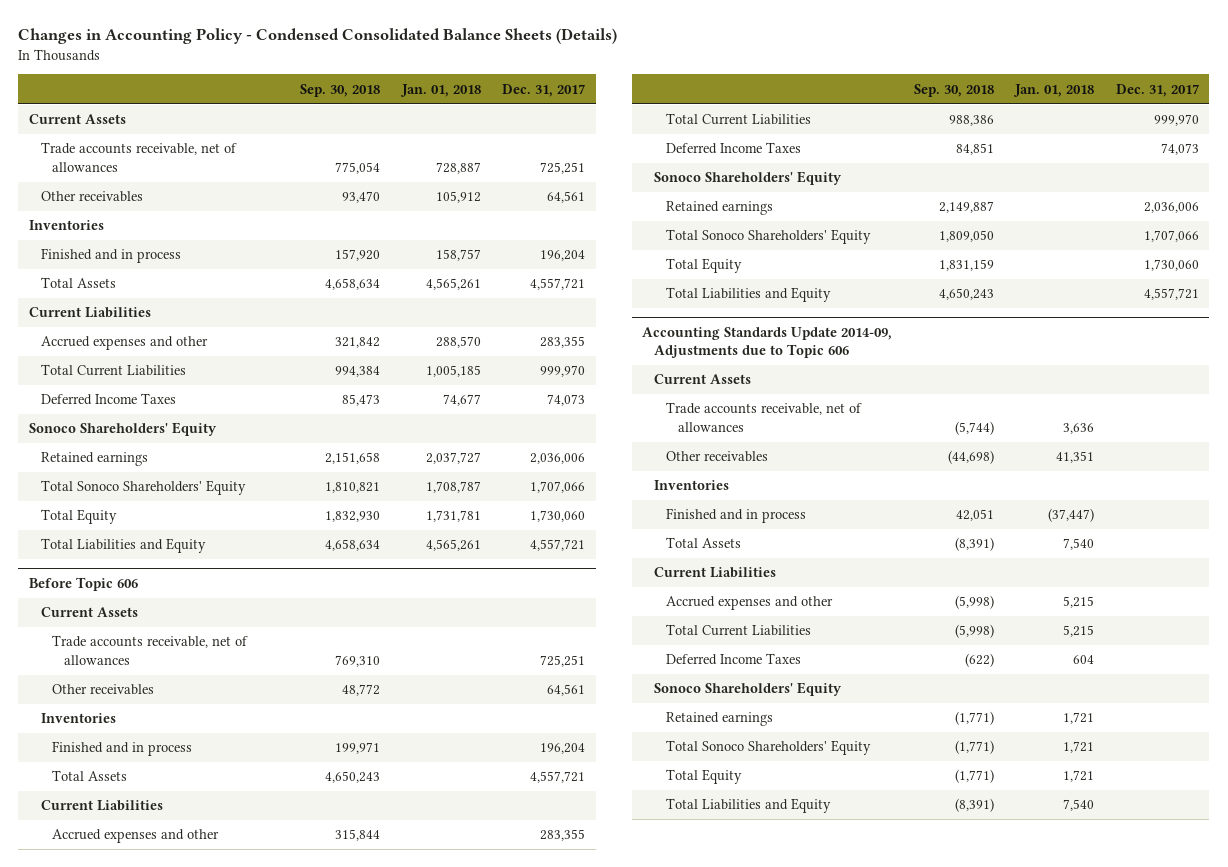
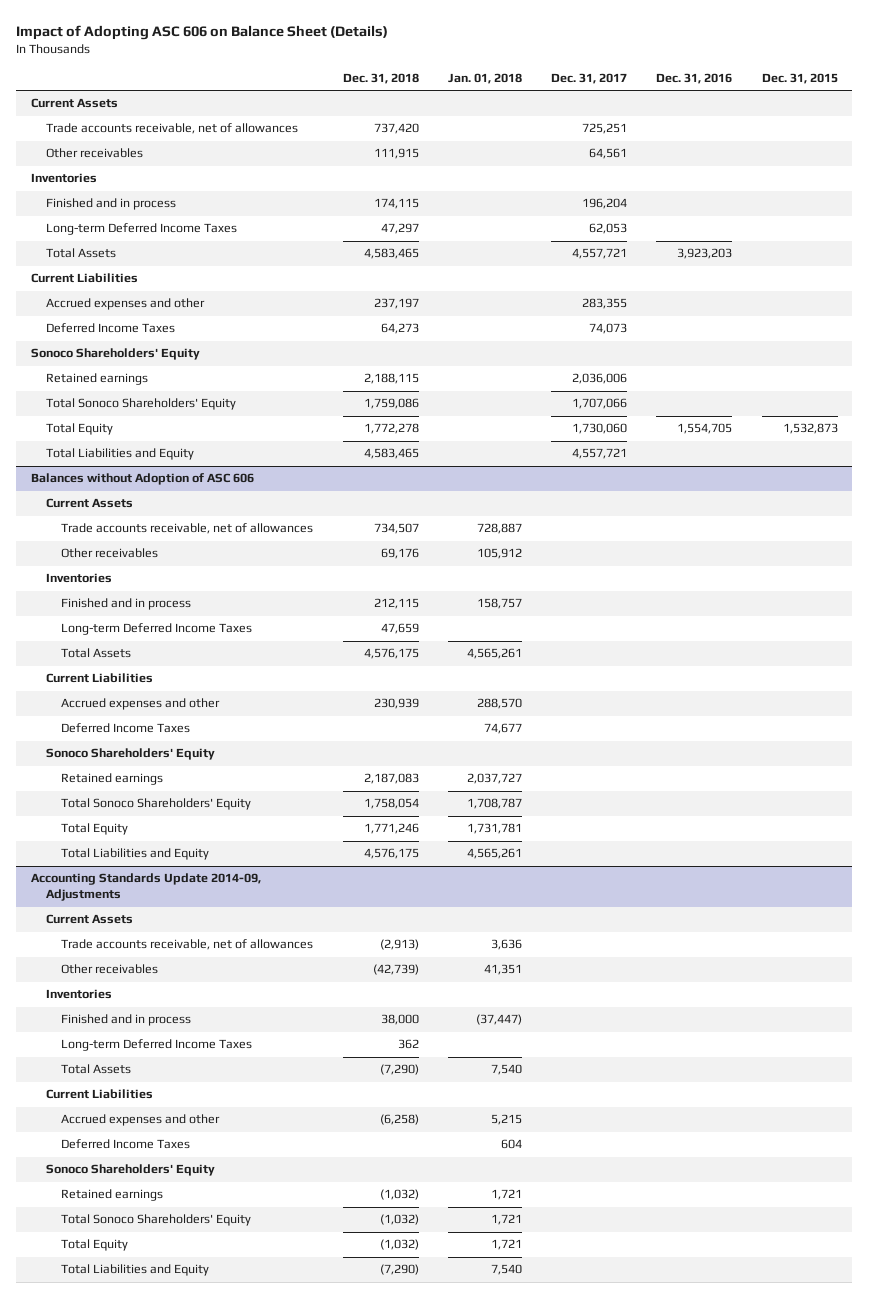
- Changes in Accounting Policy - Condensed Consolidated Balance Sheets (Details)
+ Impact of Adopting ASC 606 on Balance Sheet (Details)
- | Sep. 30, 2018 | Jan. 01, 2018 | Dec. 31, 2017
+ | Dec. 31, 2018 | Jan. 01, 2018 | Dec. 31, 2017 | Dec. 31, 2016 | Dec. 31, 2015
- Trade accounts receivable, net of allowances | 775,054 | 728,887 | 725,251
- Other receivables | 93,470 | 105,912 | 64,561
- Inventories
- Finished and in process | 157,920 | 158,757 | 196,204
- Total Assets | 4,658,634 | 4,565,261 | 4,557,721
- Current Liabilities
- Accrued expenses and other | 321,842 | 288,570 | 283,355
- Total Current Liabilities | 994,384 | 1,005,185 | 999,970
- Deferred Income Taxes | 85,473 | 74,677 | 74,073
- Sonoco Shareholders' Equity
- Retained earnings | 2,151,658 | 2,037,727 | 2,036,006
- Total Sonoco Shareholders' Equity | 1,810,821 | 1,708,787 | 1,707,066
- Total Equity | 1,832,930 | 1,731,781 | 1,730,060
- Total Liabilities and Equity | 4,658,634 | 4,565,261 | 4,557,721
- Before Topic 606
- Current Assets
+ Long-term Deferred Income Taxes | 47,297 | | 62,053 | |
- Total Current Liabilities | 988,386 | | 999,970
- Accounting Standards Update 2014-09, Adjustments due to Topic 606
+ Balances without Adoption of ASC 606
+ Trade accounts receivable, net of allowances | 734,507 | 728,887 | | |
+ Other receivables | 69,176 | 105,912 | | |
+ Inventories
+ Finished and in process | 212,115 | 158,757 | | |
+ Long-term Deferred Income Taxes | 47,659 | | | |
+ Total Assets | 4,576,175 | 4,565,261 | | |
+ Current Liabilities
+ Accrued expenses and other | 230,939 | 288,570 | | |
+ Deferred Income Taxes | | 74,677 | | |
+ Sonoco Shareholders' Equity
+ Retained earnings | 2,187,083 | 2,037,727 | | |
+ Total Sonoco Shareholders' Equity | 1,758,054 | 1,708,787 | | |
+ Total Equity | 1,771,246 | 1,731,781 | | |
+ Total Liabilities and Equity | 4,576,175 | 4,565,261 | | |
+ Accounting Standards Update 2014-09, Adjustments
+ Current Assets
+ Long-term Deferred Income Taxes | 362 | | | |
- Total Current Liabilities | (5,998) | 5,215 |

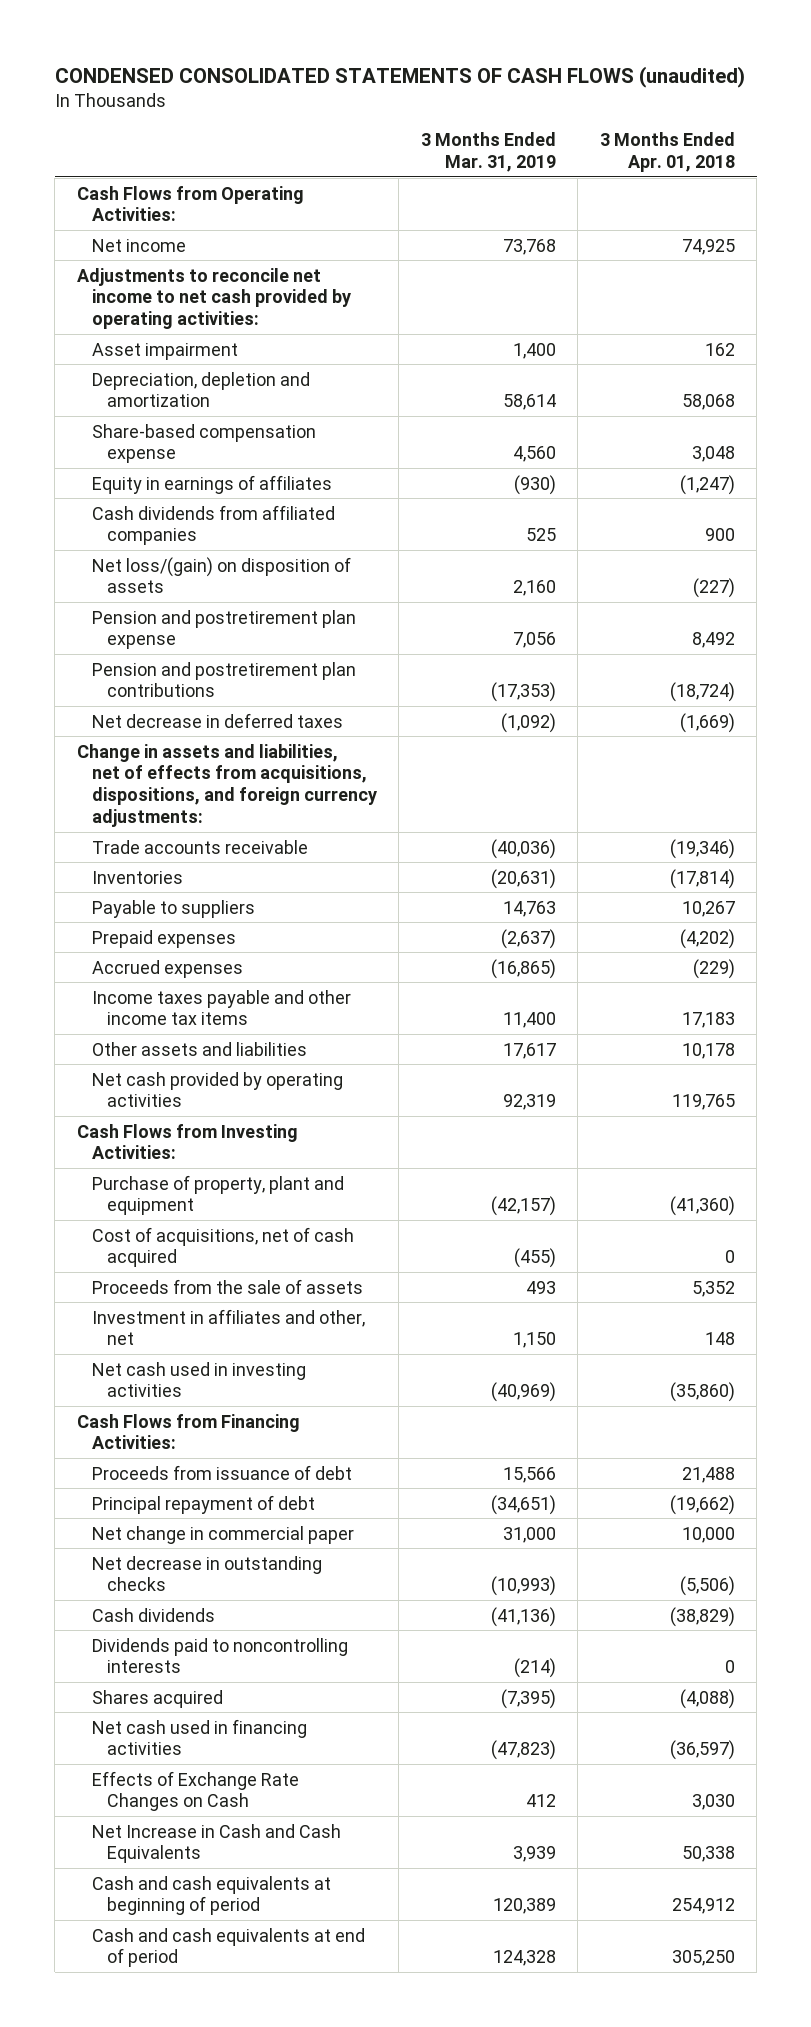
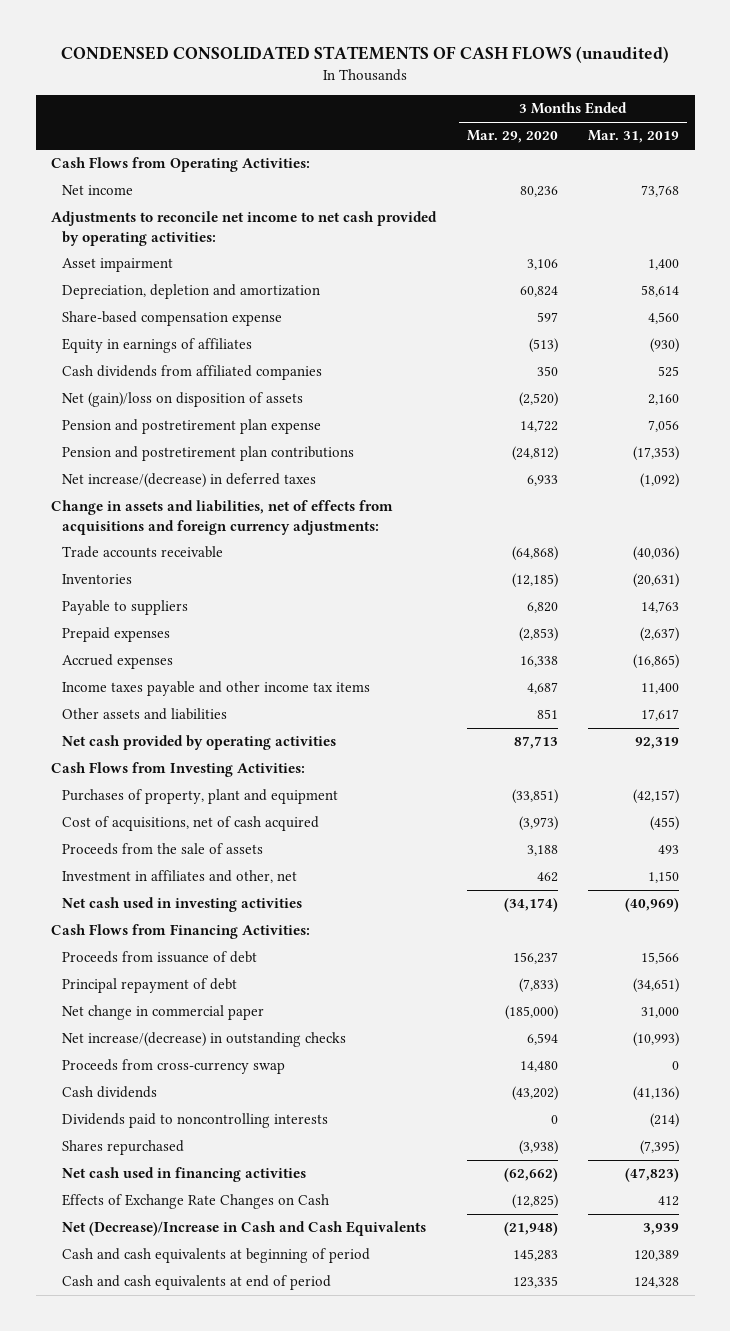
- | 3 Months Ended Mar. 31, 2019 | 3 Months Ended Apr. 01, 2018
+ | 3 Months Ended Mar. 29, 2020 | 3 Months Ended Mar. 31, 2019
- Net loss/(gain) on disposition of assets | 2,160 | (227)
+ Net (gain)/loss on disposition of assets | (2,520) | 2,160
- Net decrease in deferred taxes | (1,092) | (1,669)
- Change in assets and liabilities, net of effects from acquisitions, dispositions, and foreign currency adjustments:
+ Net increase/(decrease) in deferred taxes | 6,933 | (1,092)
+ Change in assets and liabilities, net of effects from acquisitions and foreign currency adjustments:
- Purchase of property, plant and equipment | (42,157) | (41,360)
+ Purchases of property, plant and equipment | (33,851) | (42,157)
- Net decrease in outstanding checks | (10,993) | (5,506)
+ Net increase/(decrease) in outstanding checks | 6,594 | (10,993)
+ Proceeds from cross-currency swap | 14,480 | 0
- Shares acquired | (7,395) | (4,088)
+ Shares repurchased | (3,938) | (7,395)
- Net Increase in Cash and Cash Equivalents | 3,939 | 50,338
+ Net (Decrease)/Increase in Cash and Cash Equivalents | (21,948) | 3,939

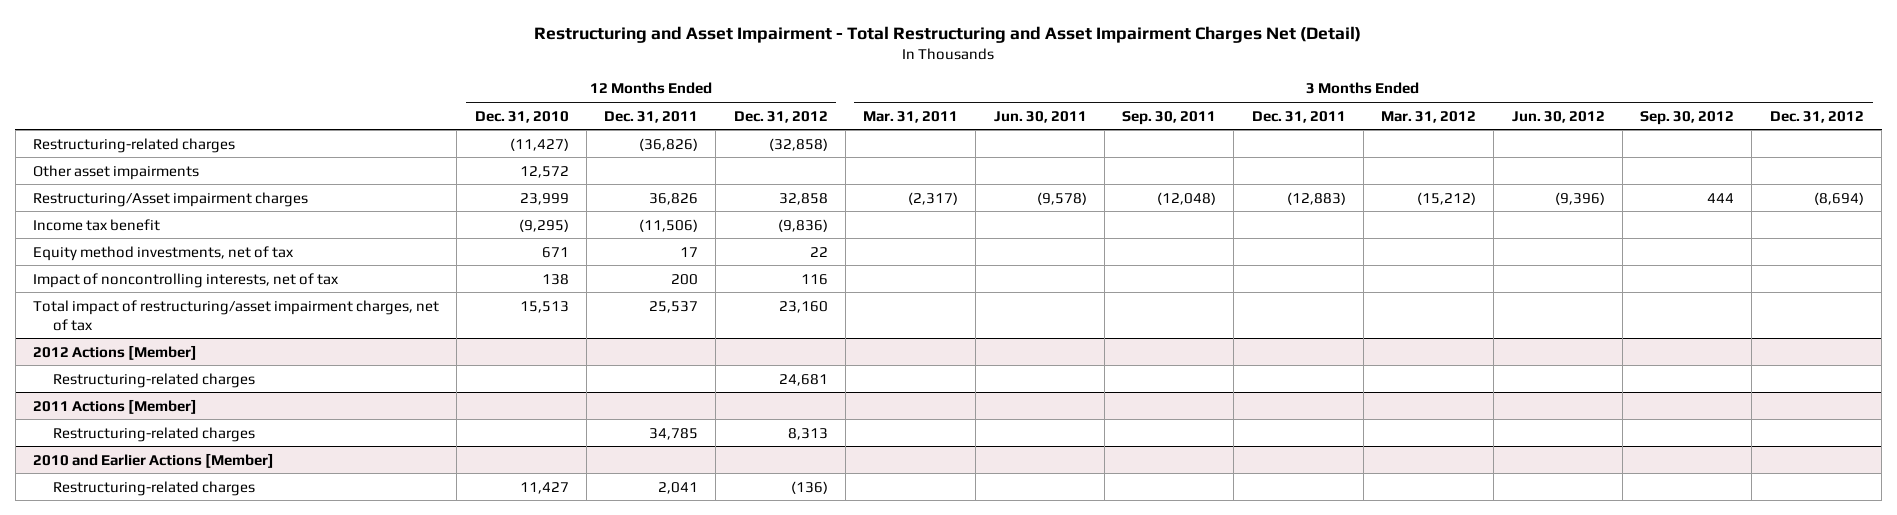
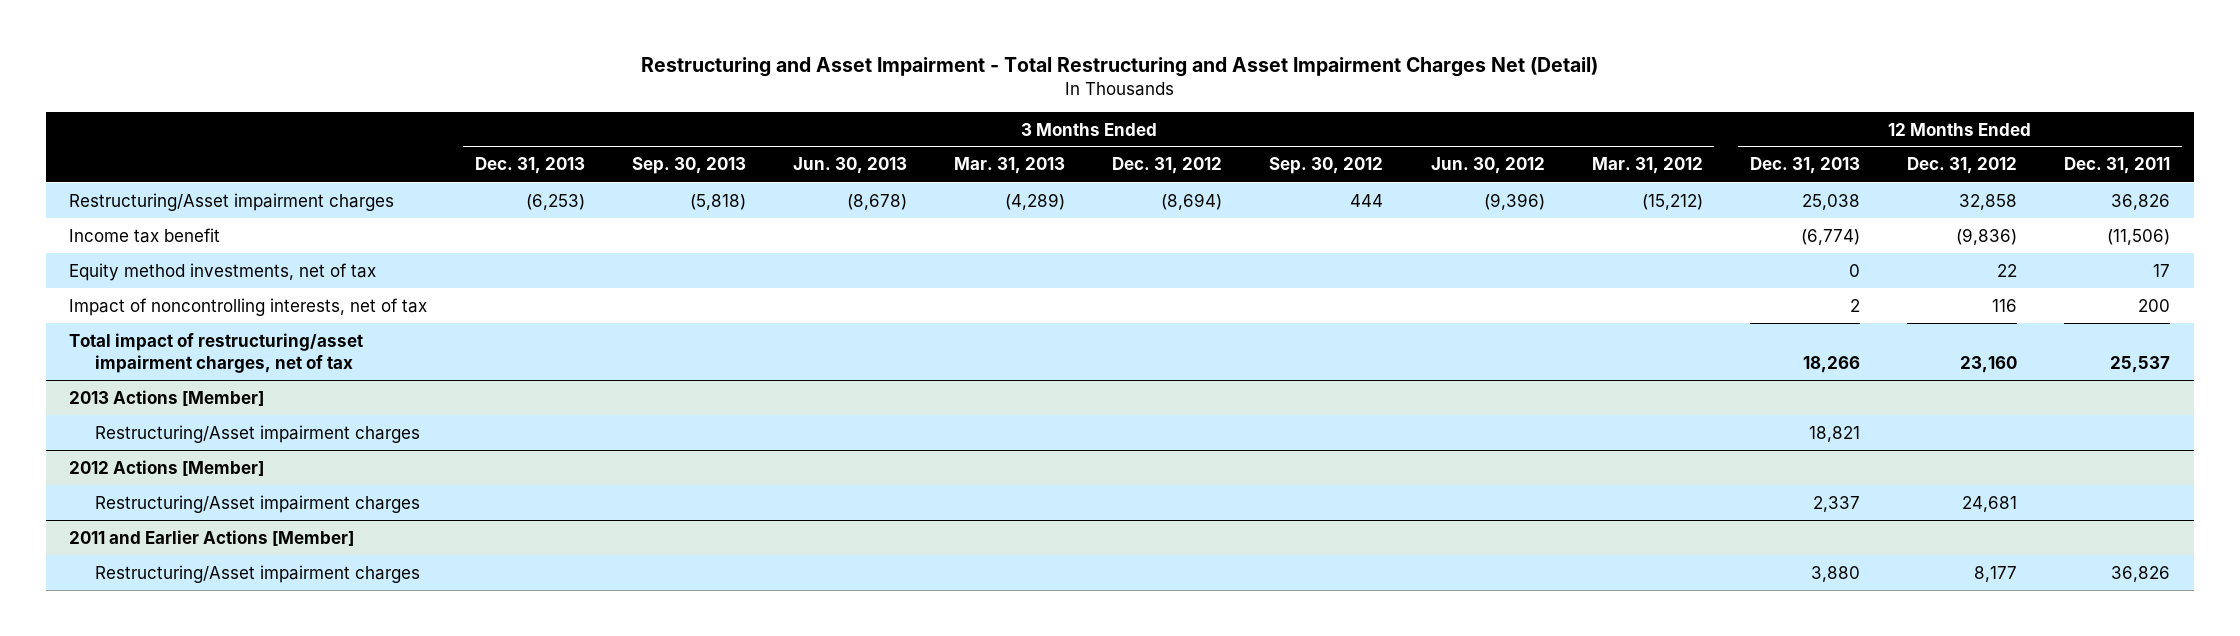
- | 12 Months Ended Dec. 31, 2010 | 12 Months Ended Dec. 31, 2011 | 12 Months Ended Dec. 31, 2012 | 3 Months Ended Mar. 31, 2011 | 3 Months Ended Jun. 30, 2011 | 3 Months Ended Sep. 30, 2011 | 3 Months Ended Dec. 31, 2011 | 3 Months Ended Mar. 31, 2012 | 3 Months Ended Jun. 30, 2012 | 3 Months Ended Sep. 30, 2012 | 3 Months Ended Dec. 31, 2012
+ | 3 Months Ended Dec. 31, 2013 | 3 Months Ended Sep. 30, 2013 | 3 Months Ended Jun. 30, 2013 | 3 Months Ended Mar. 31, 2013 | 3 Months Ended Dec. 31, 2012 | 3 Months Ended Sep. 30, 2012 | 3 Months Ended Jun. 30, 2012 | 3 Months Ended Mar. 31, 2012 | 12 Months Ended Dec. 31, 2013 | 12 Months Ended Dec. 31, 2012 | 12 Months Ended Dec. 31, 2011
- Restructuring-related charges | (11,427) | (36,826) | (32,858) | | | | | | | |
- Other asset impairments | 12,572 | | | | | | | | | |
+ 2013 Actions [Member]
+ Restructuring/Asset impairment charges | | | | | | | | | 18,821 | |
@ 2012 Actions [Member]
- Restructuring-related charges | | | 24,681 | | | | | | | |
- 2011 Actions [Member]
- Restructuring-related charges | | 34,785 | 8,313 | | | | | | | |
- 2010 and Earlier Actions [Member]
- Restructuring-related charges | 11,427 | 2,041 | (136) | | | | | | | |
@ 2012 Actions [Member]
+ Restructuring/Asset impairment charges | | | | | | | | | 2,337 | 24,681 |
+ 2011 and Earlier Actions [Member]
+ Restructuring/Asset impairment charges | | | | | | | | | 3,880 | 8,177 | 36,826

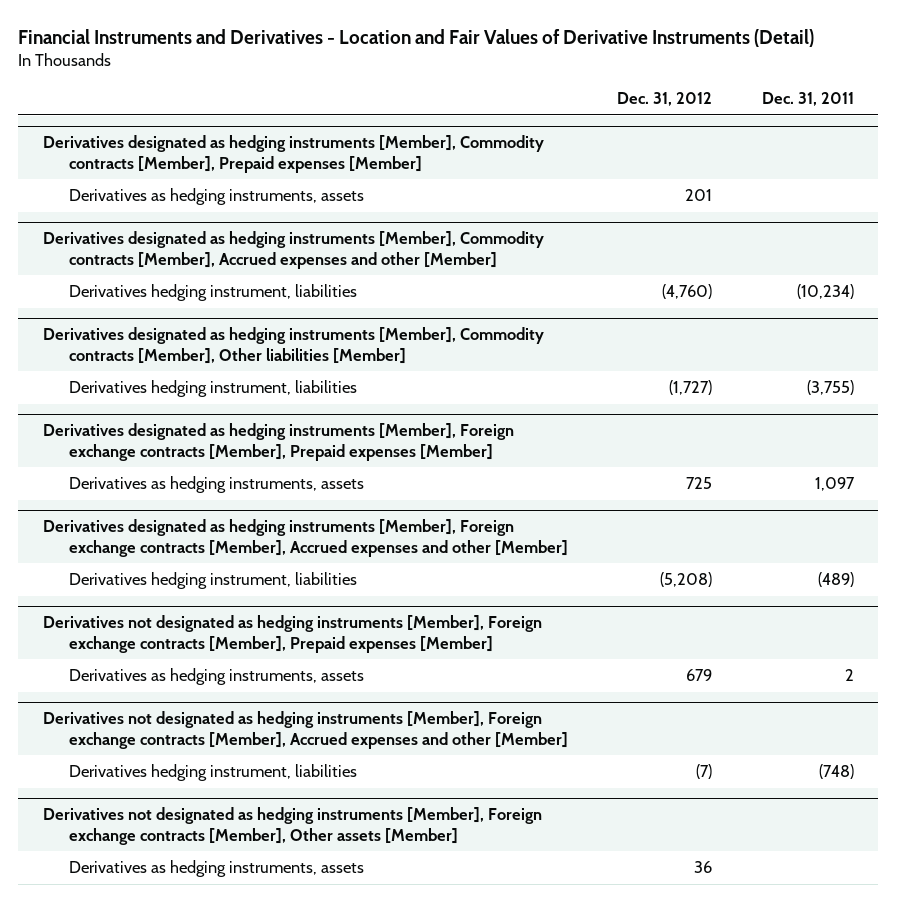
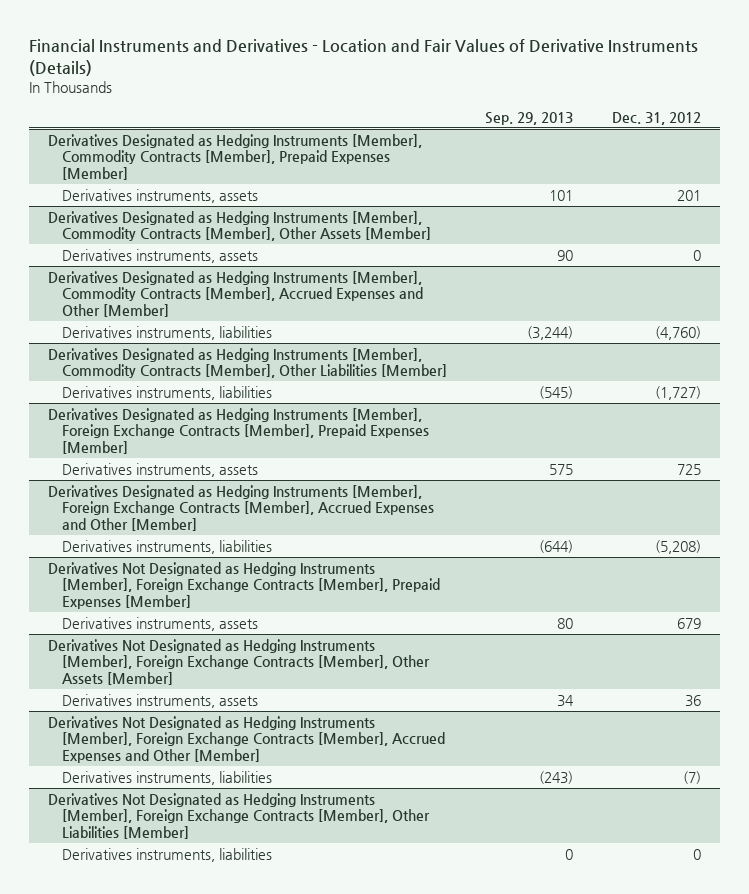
- Financial Instruments and Derivatives - Location and Fair Values of Derivative Instruments (Detail)
+ Financial Instruments and Derivatives - Location and Fair Values of Derivative Instruments (Details)
- | Dec. 31, 2012 | Dec. 31, 2011
+ | Sep. 29, 2013 | Dec. 31, 2012
- Derivatives designated as hedging instruments [Member], Commodity contracts [Member], Prepaid expenses [Member]
- Derivatives as hedging instruments, assets | 201 |
- Derivatives designated as hedging instruments [Member], Commodity contracts [Member], Accrued expenses and other [Member]
- Derivatives hedging instrument, liabilities | (4,760) | (10,234)
- Derivatives designated as hedging instruments [Member], Commodity contracts [Member], Other liabilities [Member]
- Derivatives hedging instrument, liabilities | (1,727) | (3,755)
- Derivatives designated as hedging instruments [Member], Foreign exchange contracts [Member], Prepaid expenses [Member]
- Derivatives as hedging instruments, assets | 725 | 1,097
- Derivatives designated as hedging instruments [Member], Foreign exchange contracts [Member], Accrued expenses and other [Member]
- Derivatives hedging instrument, liabilities | (5,208) | (489)
- Derivatives not designated as hedging instruments [Member], Foreign exchange contracts [Member], Prepaid expenses [Member]
- Derivatives as hedging instruments, assets | 679 | 2
- Derivatives not designated as hedging instruments [Member], Foreign exchange contracts [Member], Accrued expenses and other [Member]
- Derivatives hedging instrument, liabilities | (7) | (748)
- Derivatives not designated as hedging instruments [Member], Foreign exchange contracts [Member], Other assets [Member]
- Derivatives as hedging instruments, assets | 36 |
+ Derivatives Designated as Hedging Instruments [Member], Commodity Contracts [Member], Prepaid Expenses [Member]
+ Derivatives instruments, assets | 101 | 201
+ Derivatives Designated as Hedging Instruments [Member], Commodity Contracts [Member], Other Assets [Member]
+ Derivatives instruments, assets | 90 | 0
+ Derivatives Designated as Hedging Instruments [Member], Commodity Contracts [Member], Accrued Expenses and Other [Member]
+ Derivatives instruments, liabilities | (3,244) | (4,760)
+ Derivatives Designated as Hedging Instruments [Member], Commodity Contracts [Member], Other Liabilities [Member]
+ Derivatives instruments, liabilities | (545) | (1,727)
+ Derivatives Designated as Hedging Instruments [Member], Foreign Exchange Contracts [Member], Prepaid Expenses [Member]
+ Derivatives instruments, assets | 575 | 725
+ Derivatives Designated as Hedging Instruments [Member], Foreign Exchange Contracts [Member], Accrued Expenses and Other [Member]
+ Derivatives instruments, liabilities | (644) | (5,208)
+ Derivatives Not Designated as Hedging Instruments [Member], Foreign Exchange Contracts [Member], Prepaid Expenses [Member]
+ Derivatives instruments, assets | 80 | 679
+ Derivatives Not Designated as Hedging Instruments [Member], Foreign Exchange Contracts [Member], Other Assets [Member]
+ Derivatives instruments, assets | 34 | 36
+ Derivatives Not Designated as Hedging Instruments [Member], Foreign Exchange Contracts [Member], Accrued Expenses and Other [Member]
+ Derivatives instruments, liabilities | (243) | (7)
+ Derivatives Not Designated as Hedging Instruments [Member], Foreign Exchange Contracts [Member], Other Liabilities [Member]
+ Derivatives instruments, liabilities | 0 | 0

